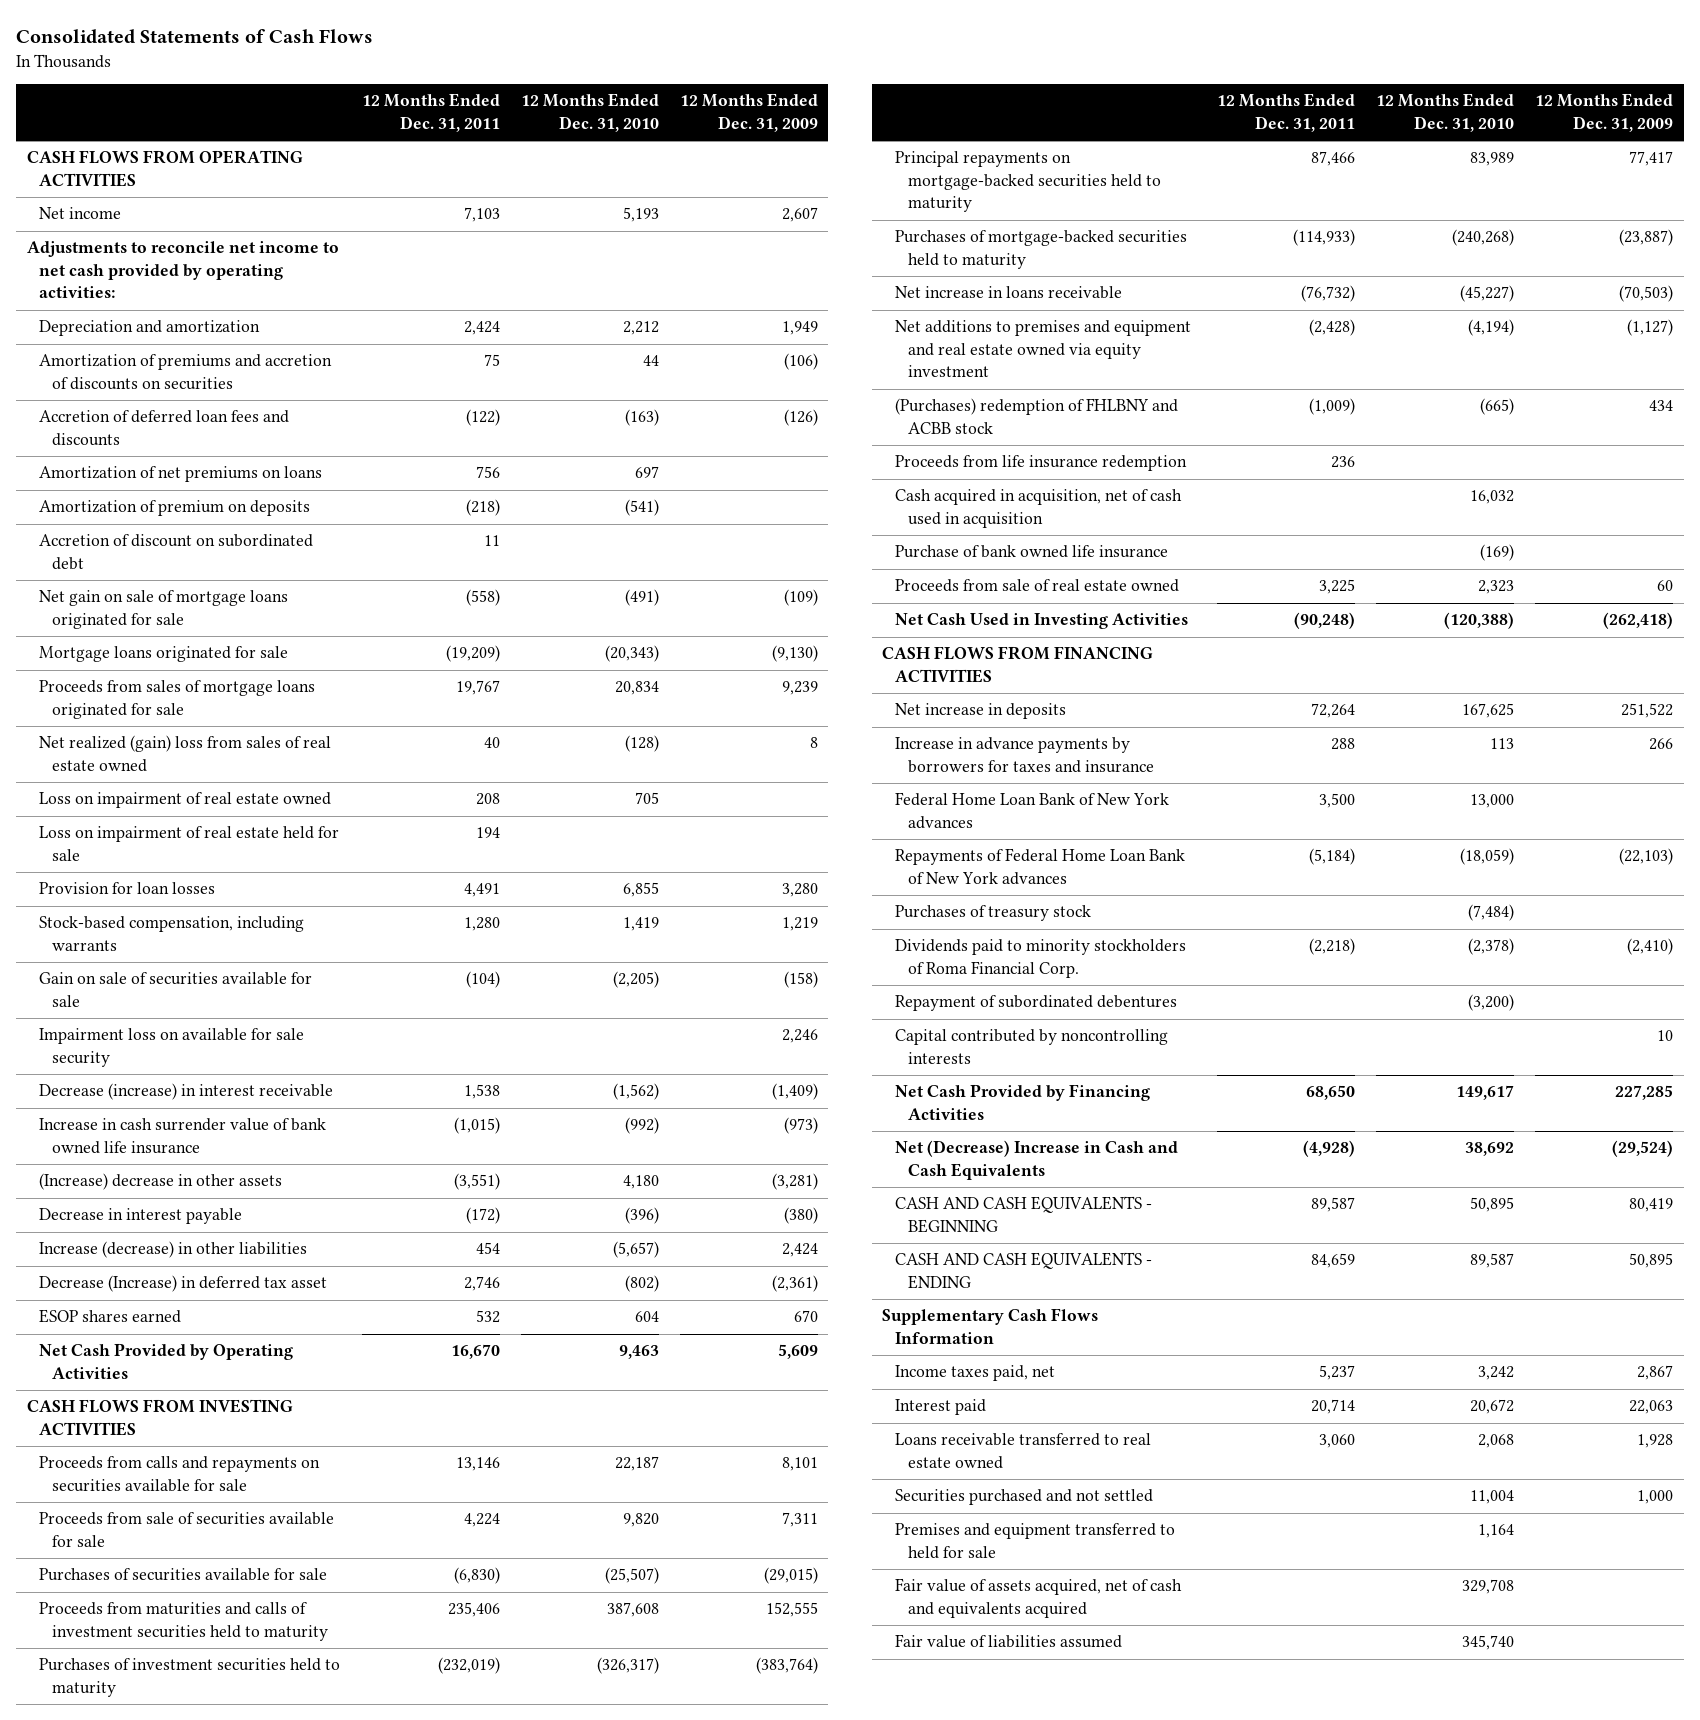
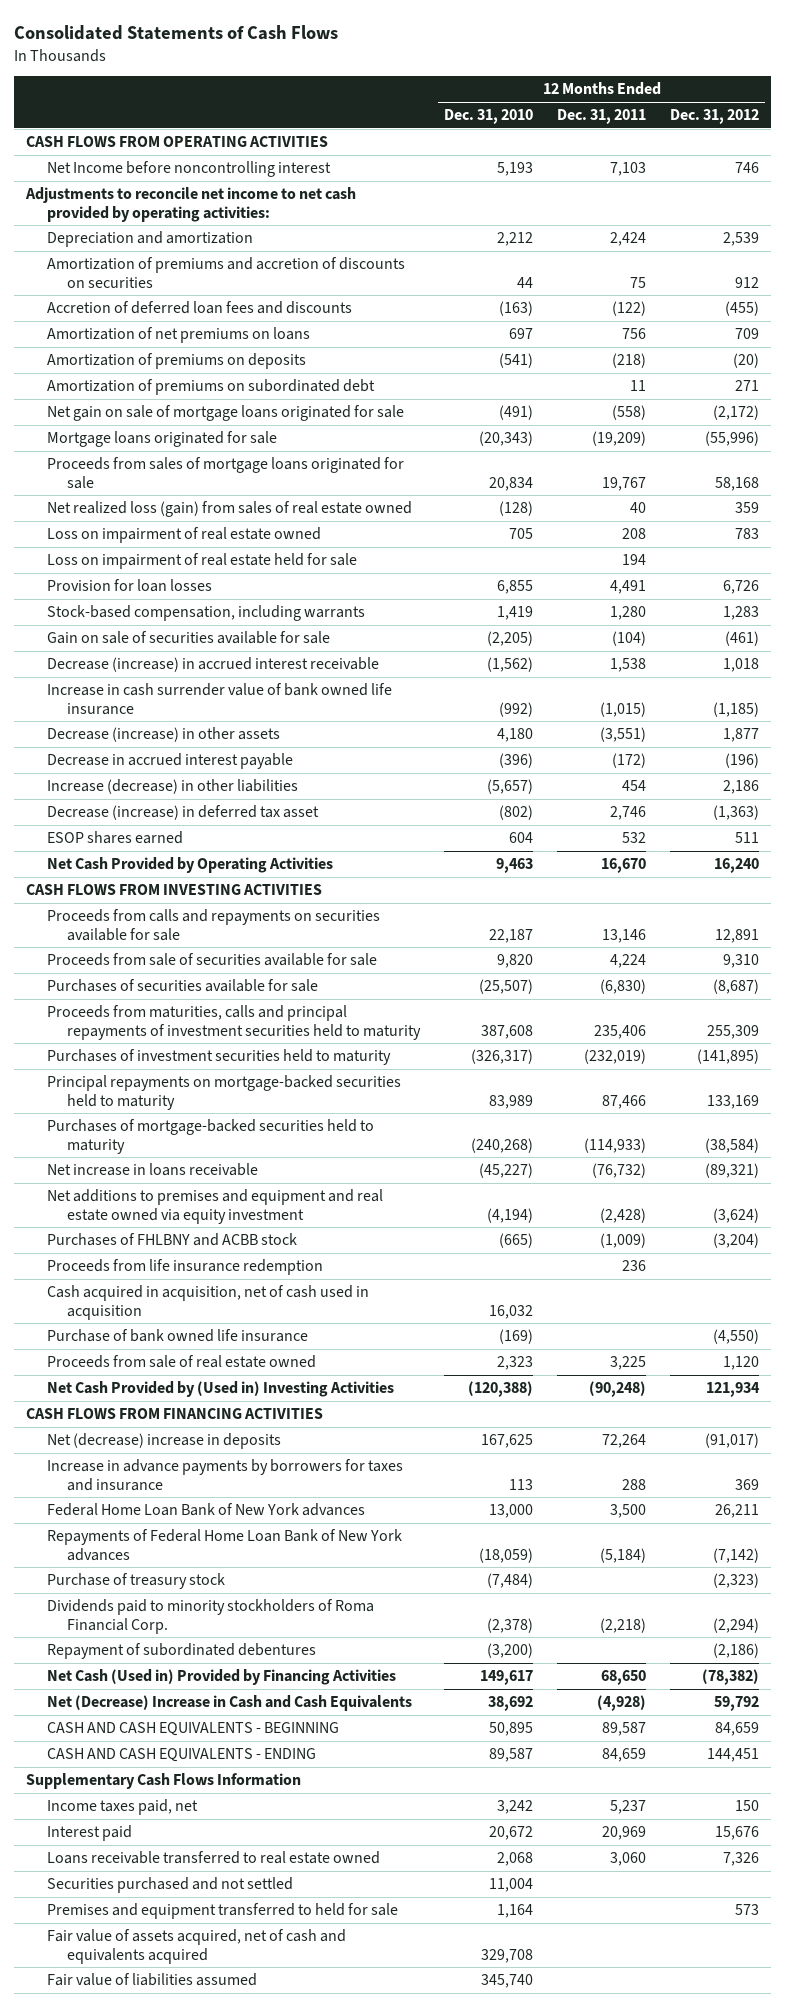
- | 12 Months Ended Dec. 31, 2011 | 12 Months Ended Dec. 31, 2010 | 12 Months Ended Dec. 31, 2009
+ | 12 Months Ended Dec. 31, 2010 | 12 Months Ended Dec. 31, 2011 | 12 Months Ended Dec. 31, 2012
- Net income | 7,103 | 5,193 | 2,607
+ Net Income before noncontrolling interest | 5,193 | 7,103 | 746
- Amortization of premium on deposits | (218) | (541) |
- Accretion of discount on subordinated debt | 11 | |
+ Amortization of premiums on deposits | (541) | (218) | (20)
+ Amortization of premiums on subordinated debt | | 11 | 271
- Net realized (gain) loss from sales of real estate owned | 40 | (128) | 8
+ Net realized loss (gain) from sales of real estate owned | (128) | 40 | 359
- Impairment loss on available for sale security | | | 2,246
- Decrease (increase) in interest receivable | 1,538 | (1,562) | (1,409)
+ Decrease (increase) in accrued interest receivable | (1,562) | 1,538 | 1,018
- (Increase) decrease in other assets | (3,551) | 4,180 | (3,281)
- Decrease in interest payable | (172) | (396) | (380)
+ Decrease (increase) in other assets | 4,180 | (3,551) | 1,877
+ Decrease in accrued interest payable | (396) | (172) | (196)
- Decrease (Increase) in deferred tax asset | 2,746 | (802) | (2,361)
+ Decrease (increase) in deferred tax asset | (802) | 2,746 | (1,363)
- Proceeds from maturities and calls of investment securities held to maturity | 235,406 | 387,608 | 152,555
+ Proceeds from maturities, calls and principal repayments of investment securities held to maturity | 387,608 | 235,406 | 255,309
- (Purchases) redemption of FHLBNY and ACBB stock | (1,009) | (665) | 434
+ Purchases of FHLBNY and ACBB stock | (665) | (1,009) | (3,204)
- Net Cash Used in Investing Activities | (90,248) | (120,388) | (262,418)
+ Net Cash Provided by (Used in) Investing Activities | (120,388) | (90,248) | 121,934
- Net increase in deposits | 72,264 | 167,625 | 251,522
+ Net (decrease) increase in deposits | 167,625 | 72,264 | (91,017)
- Purchases of treasury stock | | (7,484) |
+ Purchase of treasury stock | (7,484) | | (2,323)
- Capital contributed by noncontrolling interests | | | 10
- Net Cash Provided by Financing Activities | 68,650 | 149,617 | 227,285
+ Net Cash (Used in) Provided by Financing Activities | 149,617 | 68,650 | (78,382)
- Interest paid | 20,714 | 20,672 | 22,063
+ Interest paid | 20,672 | 20,969 | 15,676

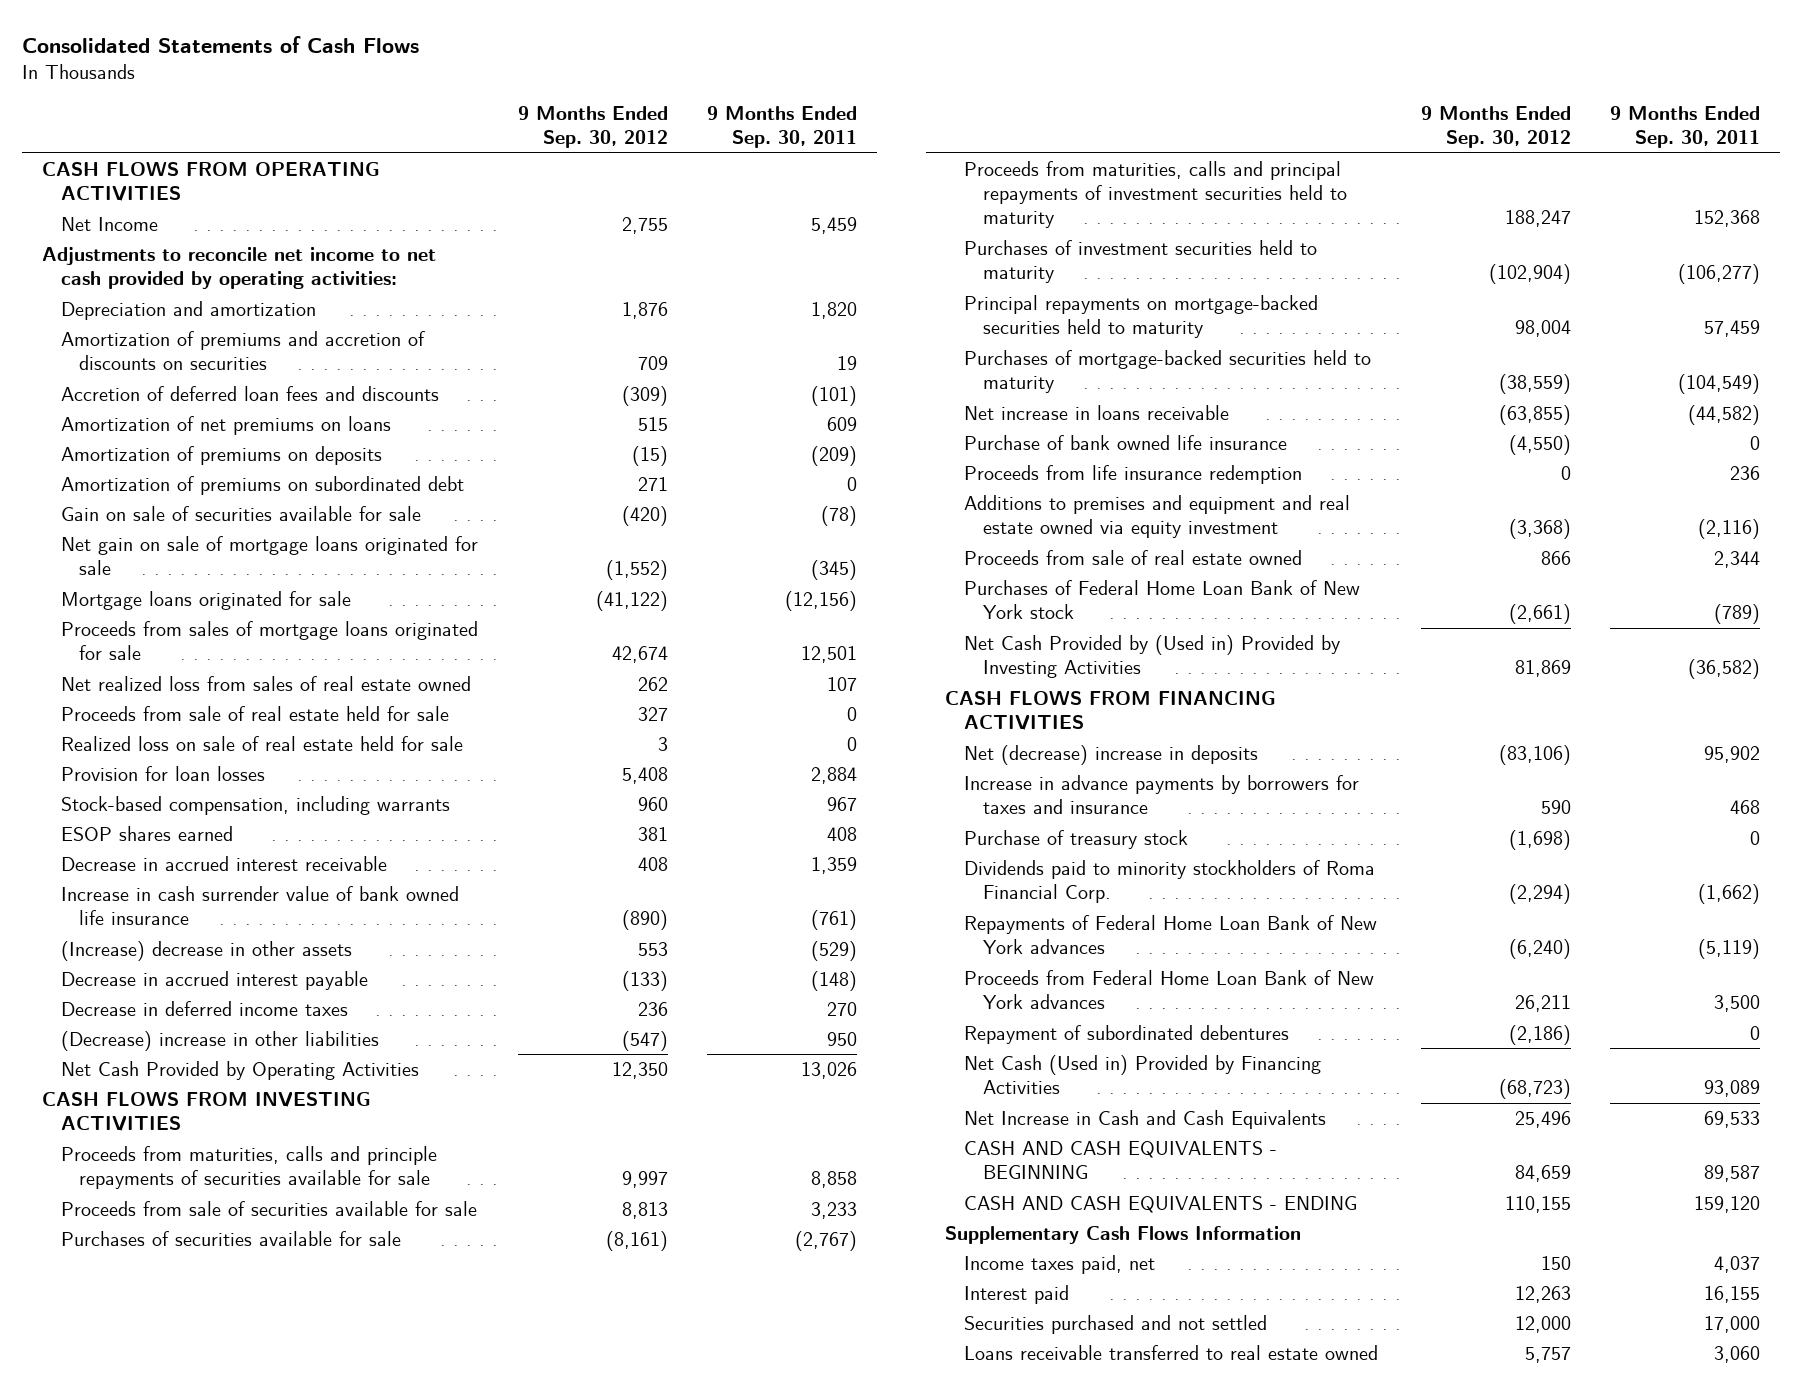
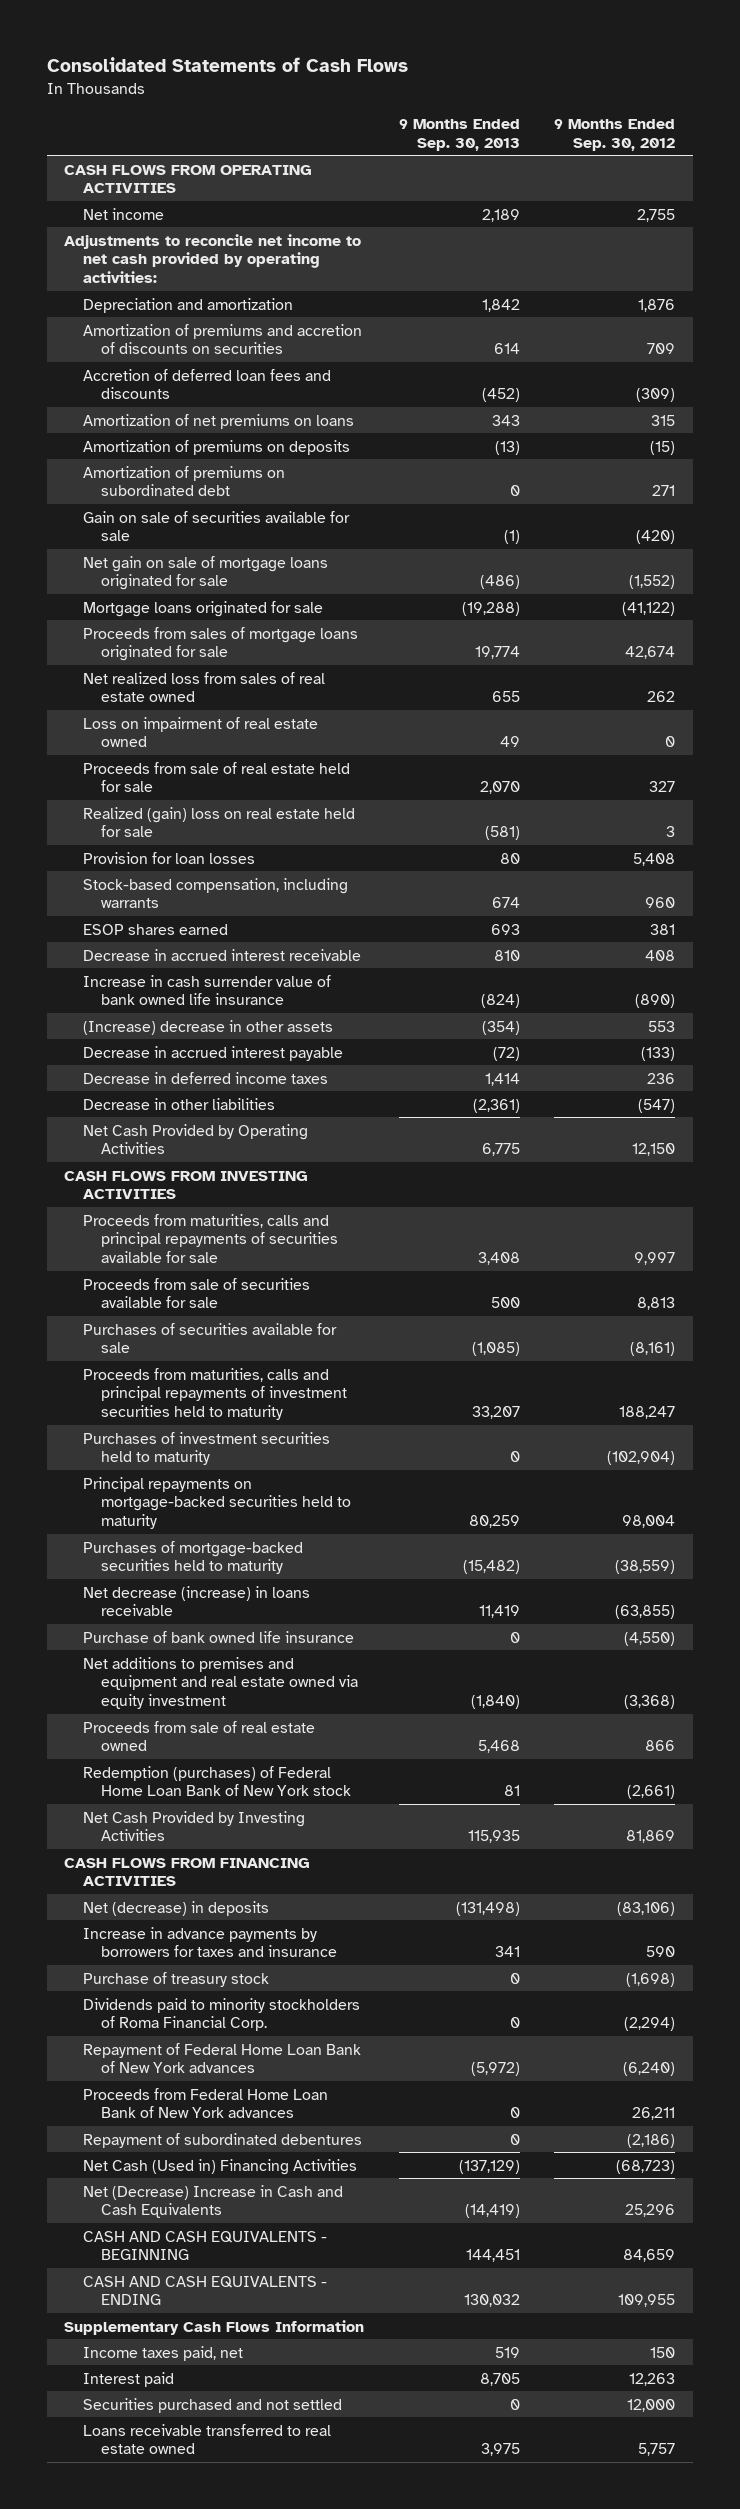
- | 9 Months Ended Sep. 30, 2012 | 9 Months Ended Sep. 30, 2011
+ | 9 Months Ended Sep. 30, 2013 | 9 Months Ended Sep. 30, 2012
- Net Income | 2,755 | 5,459
+ Net income | 2,189 | 2,755
- Amortization of net premiums on loans | 515 | 609
+ Amortization of net premiums on loans | 343 | 315
+ Loss on impairment of real estate owned | 49 | 0
- Realized loss on sale of real estate held for sale | 3 | 0
+ Realized (gain) loss on real estate held for sale | (581) | 3
- (Decrease) increase in other liabilities | (547) | 950
- Net Cash Provided by Operating Activities | 12,350 | 13,026
+ Decrease in other liabilities | (2,361) | (547)
+ Net Cash Provided by Operating Activities | 6,775 | 12,150
- Proceeds from maturities, calls and principle repayments of securities available for sale | 9,997 | 8,858
+ Proceeds from maturities, calls and principal repayments of securities available for sale | 3,408 | 9,997
- Net increase in loans receivable | (63,855) | (44,582)
+ Net decrease (increase) in loans receivable | 11,419 | (63,855)
- Proceeds from life insurance redemption | 0 | 236
- Additions to premises and equipment and real estate owned via equity investment | (3,368) | (2,116)
+ Net additions to premises and equipment and real estate owned via equity investment | (1,840) | (3,368)
- Purchases of Federal Home Loan Bank of New York stock | (2,661) | (789)
- Net Cash Provided by (Used in) Provided by Investing Activities | 81,869 | (36,582)
+ Redemption (purchases) of Federal Home Loan Bank of New York stock | 81 | (2,661)
+ Net Cash Provided by Investing Activities | 115,935 | 81,869
- Net (decrease) increase in deposits | (83,106) | 95,902
+ Net (decrease) in deposits | (131,498) | (83,106)
- Repayments of Federal Home Loan Bank of New York advances | (6,240) | (5,119)
+ Repayment of Federal Home Loan Bank of New York advances | (5,972) | (6,240)
- Net Cash (Used in) Provided by Financing Activities | (68,723) | 93,089
- Net Increase in Cash and Cash Equivalents | 25,496 | 69,533
+ Net Cash (Used in) Financing Activities | (137,129) | (68,723)
+ Net (Decrease) Increase in Cash and Cash Equivalents | (14,419) | 25,296
- CASH AND CASH EQUIVALENTS - ENDING | 110,155 | 159,120
+ CASH AND CASH EQUIVALENTS - ENDING | 130,032 | 109,955

